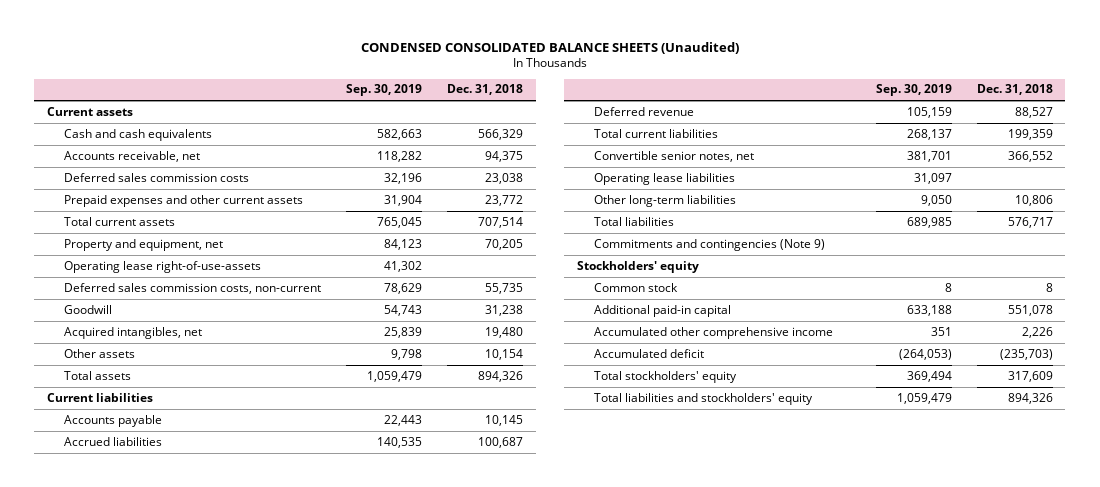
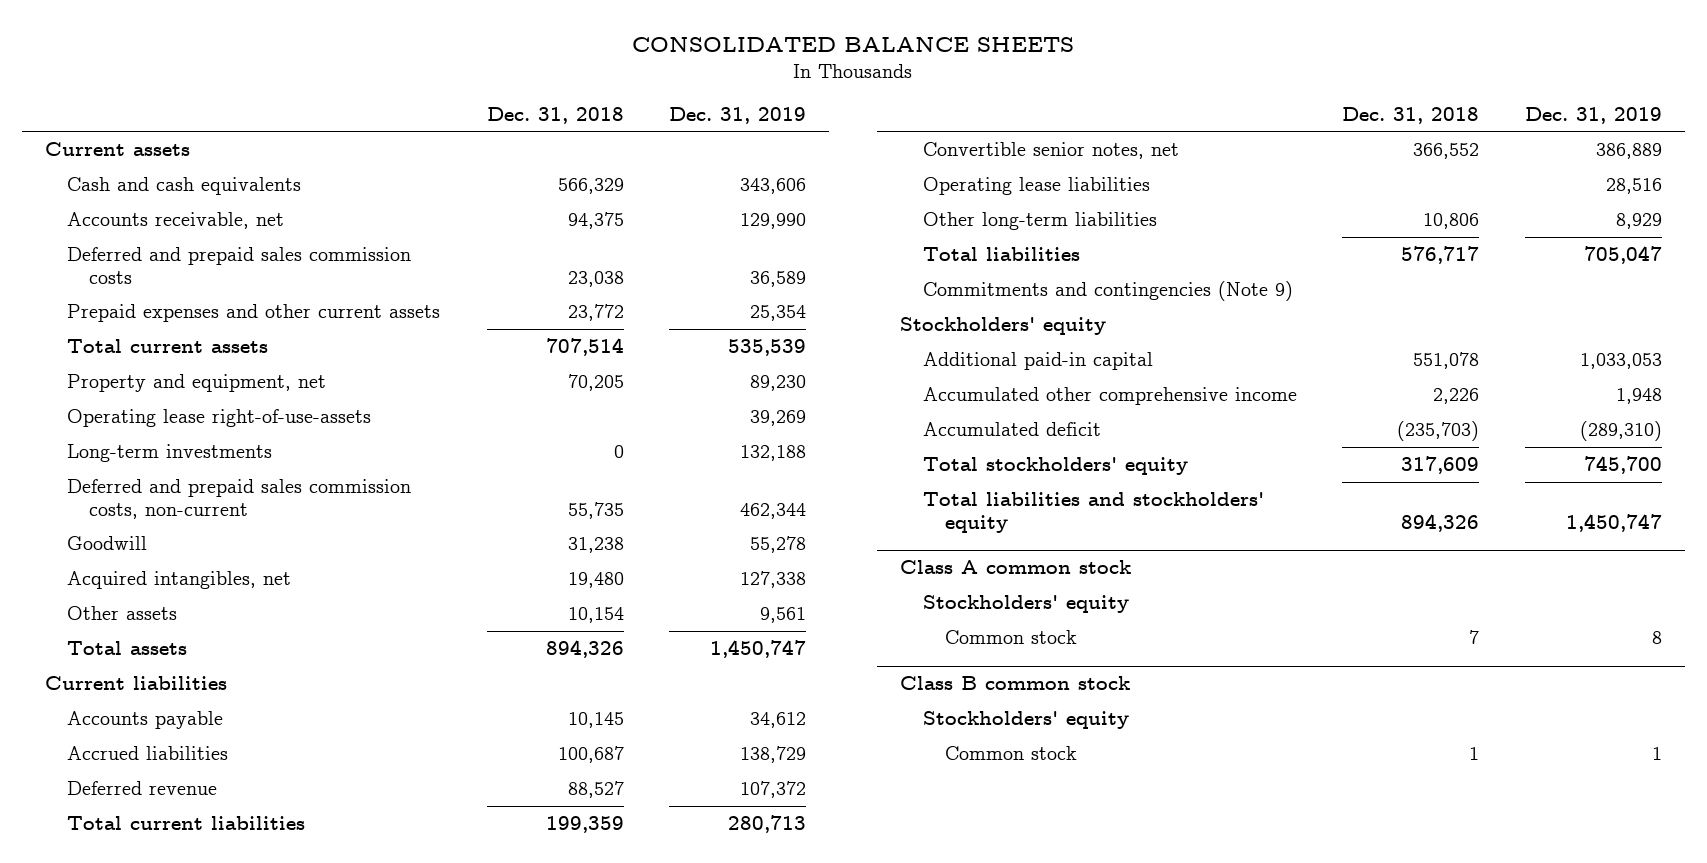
- CONDENSED CONSOLIDATED BALANCE SHEETS (Unaudited)
+ CONSOLIDATED BALANCE SHEETS
- | Sep. 30, 2019 | Dec. 31, 2018
+ | Dec. 31, 2018 | Dec. 31, 2019
- Deferred sales commission costs | 32,196 | 23,038
+ Deferred and prepaid sales commission costs | 23,038 | 36,589
- Deferred sales commission costs, non-current | 78,629 | 55,735
+ Long-term investments | 0 | 132,188
+ Deferred and prepaid sales commission costs, non-current | 55,735 | 462,344
- Common stock | 8 | 8
+ Class A common stock
+ Stockholders' equity
+ Common stock | 7 | 8
+ Class B common stock
+ Stockholders' equity
+ Common stock | 1 | 1

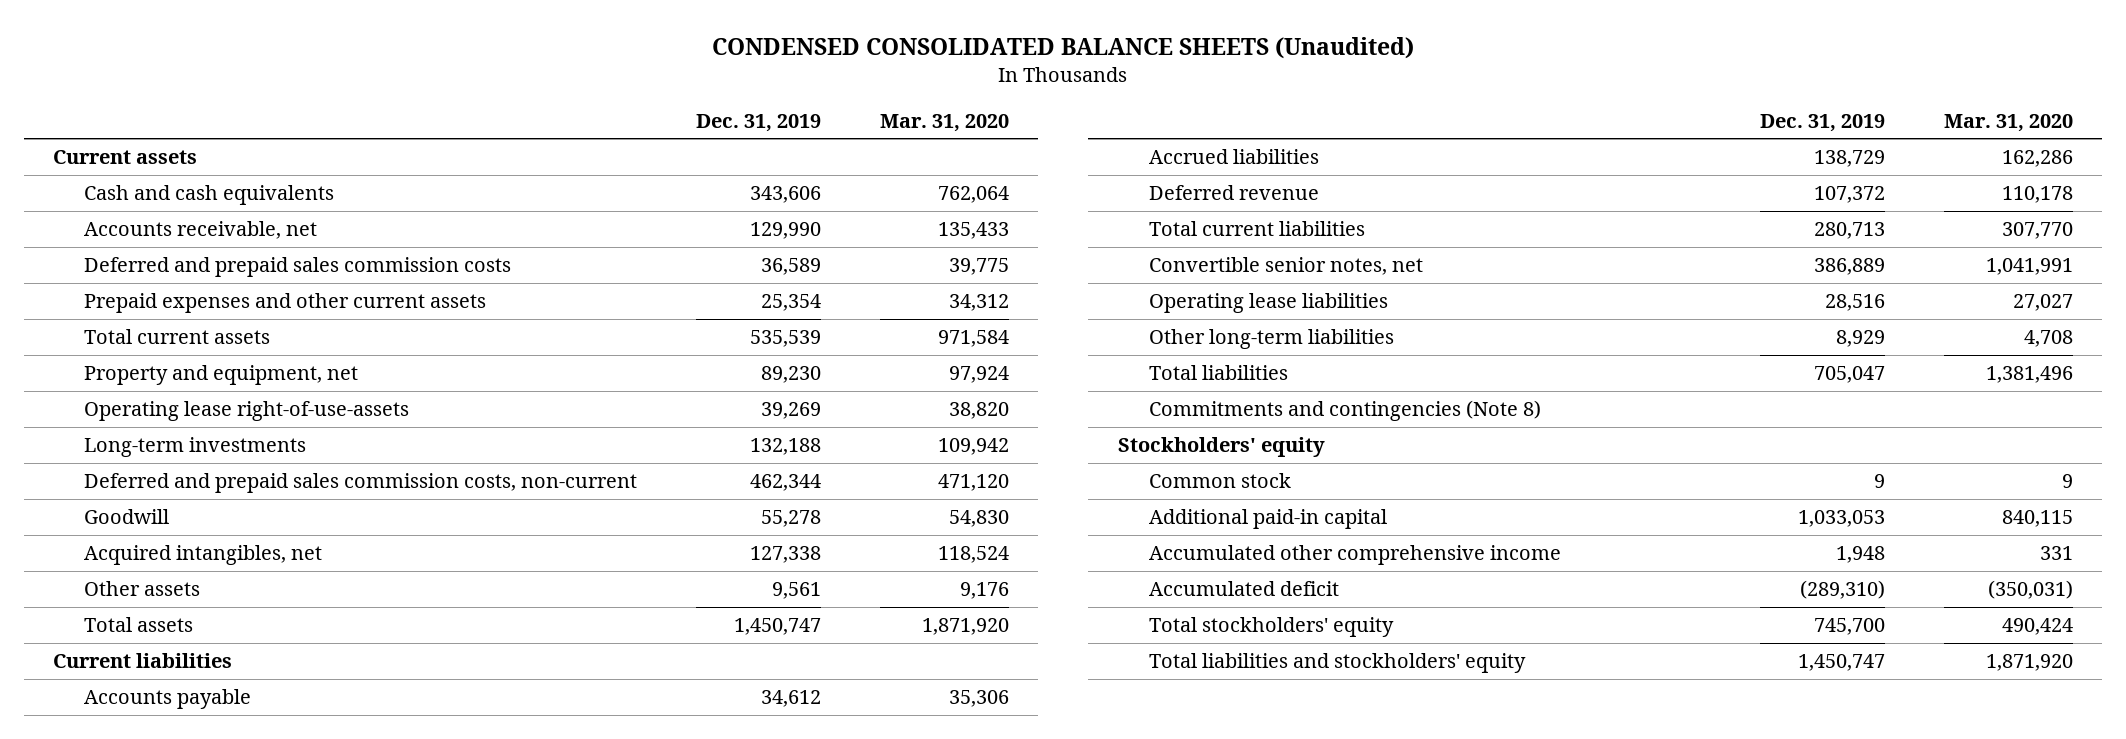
- CONSOLIDATED BALANCE SHEETS
+ CONDENSED CONSOLIDATED BALANCE SHEETS (Unaudited)
- | Dec. 31, 2018 | Dec. 31, 2019
+ | Dec. 31, 2019 | Mar. 31, 2020
- Commitments and contingencies (Note 9)
+ Commitments and contingencies (Note 8)
+ Common stock | 9 | 9
- Class A common stock
- Stockholders' equity
- Common stock | 7 | 8
- Class B common stock
- Stockholders' equity
- Common stock | 1 | 1

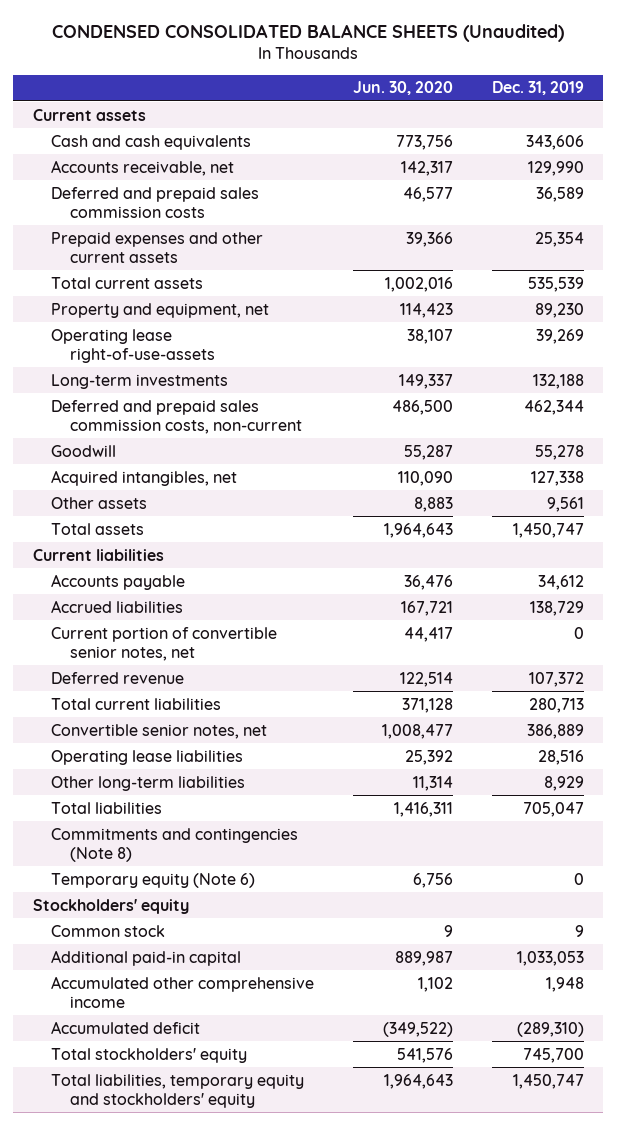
- | Dec. 31, 2019 | Mar. 31, 2020
+ | Jun. 30, 2020 | Dec. 31, 2019
+ Current portion of convertible senior notes, net | 44,417 | 0
+ Temporary equity (Note 6) | 6,756 | 0
- Total liabilities and stockholders' equity | 1,450,747 | 1,871,920
+ Total liabilities, temporary equity and stockholders' equity | 1,964,643 | 1,450,747

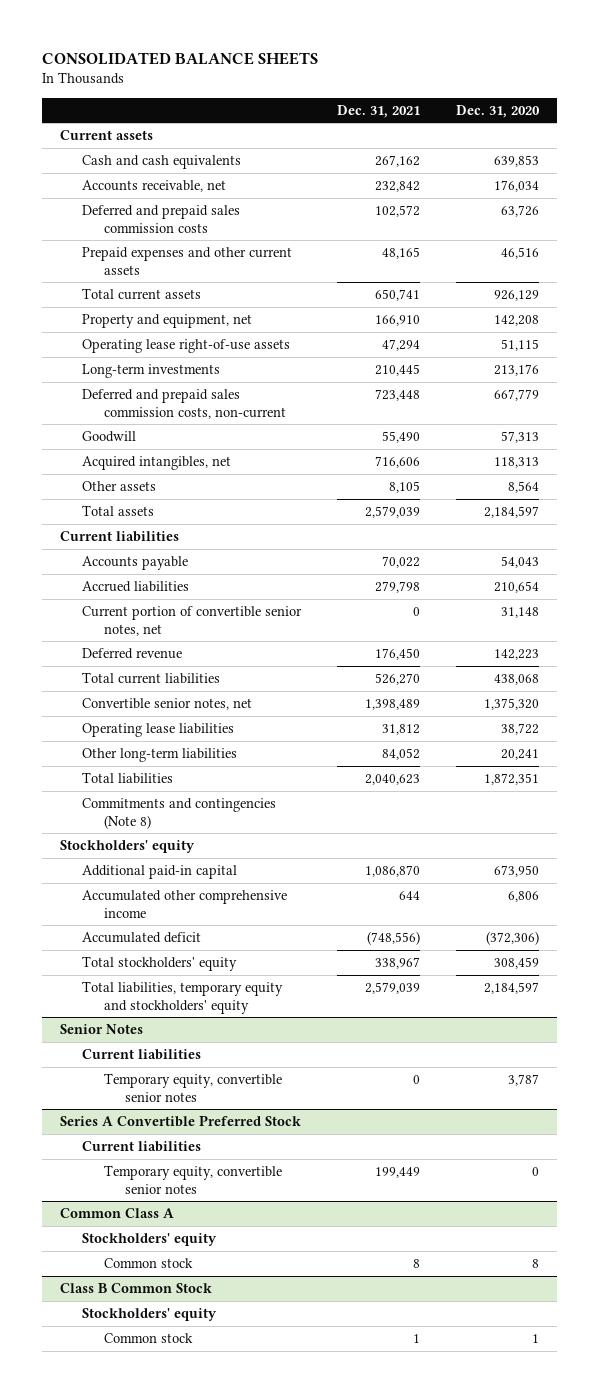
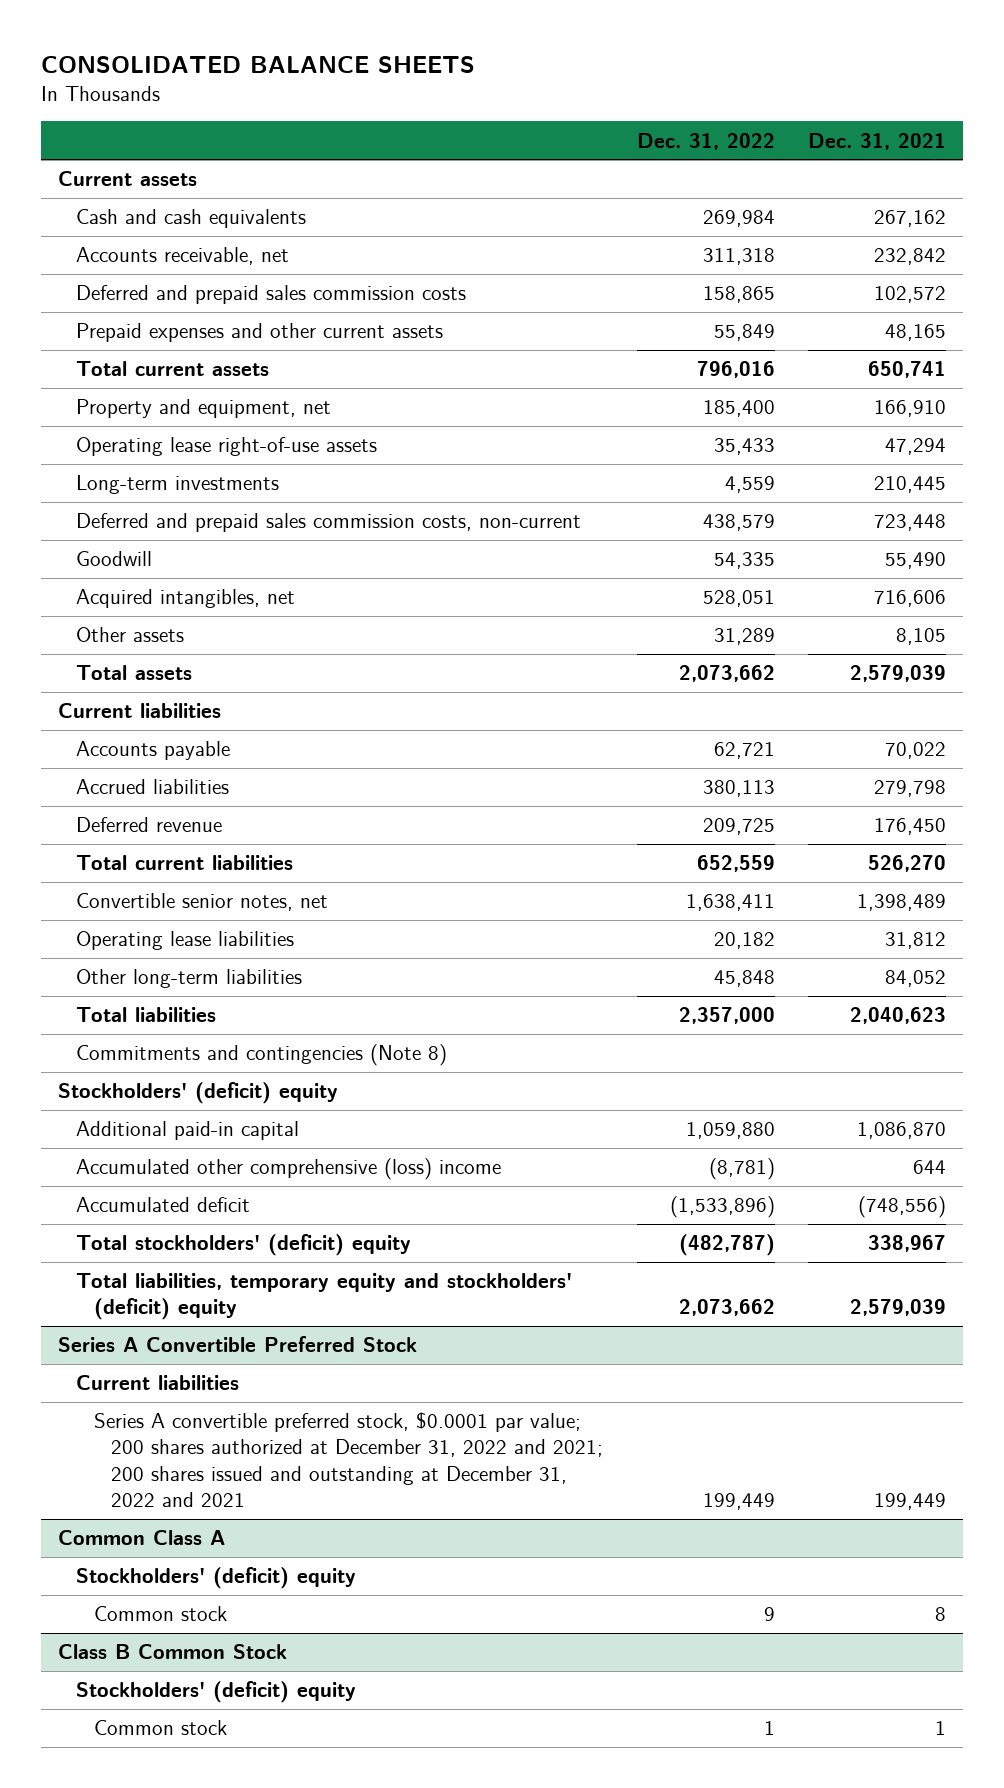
- | Dec. 31, 2021 | Dec. 31, 2020
+ | Dec. 31, 2022 | Dec. 31, 2021
- Current portion of convertible senior notes, net | 0 | 31,148
- Stockholders' equity
+ Stockholders' (deficit) equity
- Accumulated other comprehensive income | 644 | 6,806
+ Accumulated other comprehensive (loss) income | (8,781) | 644
- Total stockholders' equity | 338,967 | 308,459
- Total liabilities, temporary equity and stockholders' equity | 2,579,039 | 2,184,597
- Senior Notes
- Current liabilities
- Temporary equity, convertible senior notes | 0 | 3,787
+ Total stockholders' (deficit) equity | (482,787) | 338,967
+ Total liabilities, temporary equity and stockholders' (deficit) equity | 2,073,662 | 2,579,039
@ Series A Convertible Preferred Stock
- Temporary equity, convertible senior notes | 199,449 | 0
+ Series A convertible preferred stock, $0.0001 par value; 200 shares authorized at December 31, 2022 and 2021; 200 shares issued and outstanding at December 31, 2022 and 2021 | 199,449 | 199,449
@ Common Class A
- Stockholders' equity
+ Stockholders' (deficit) equity
@ Class B Common Stock
- Stockholders' equity
+ Stockholders' (deficit) equity

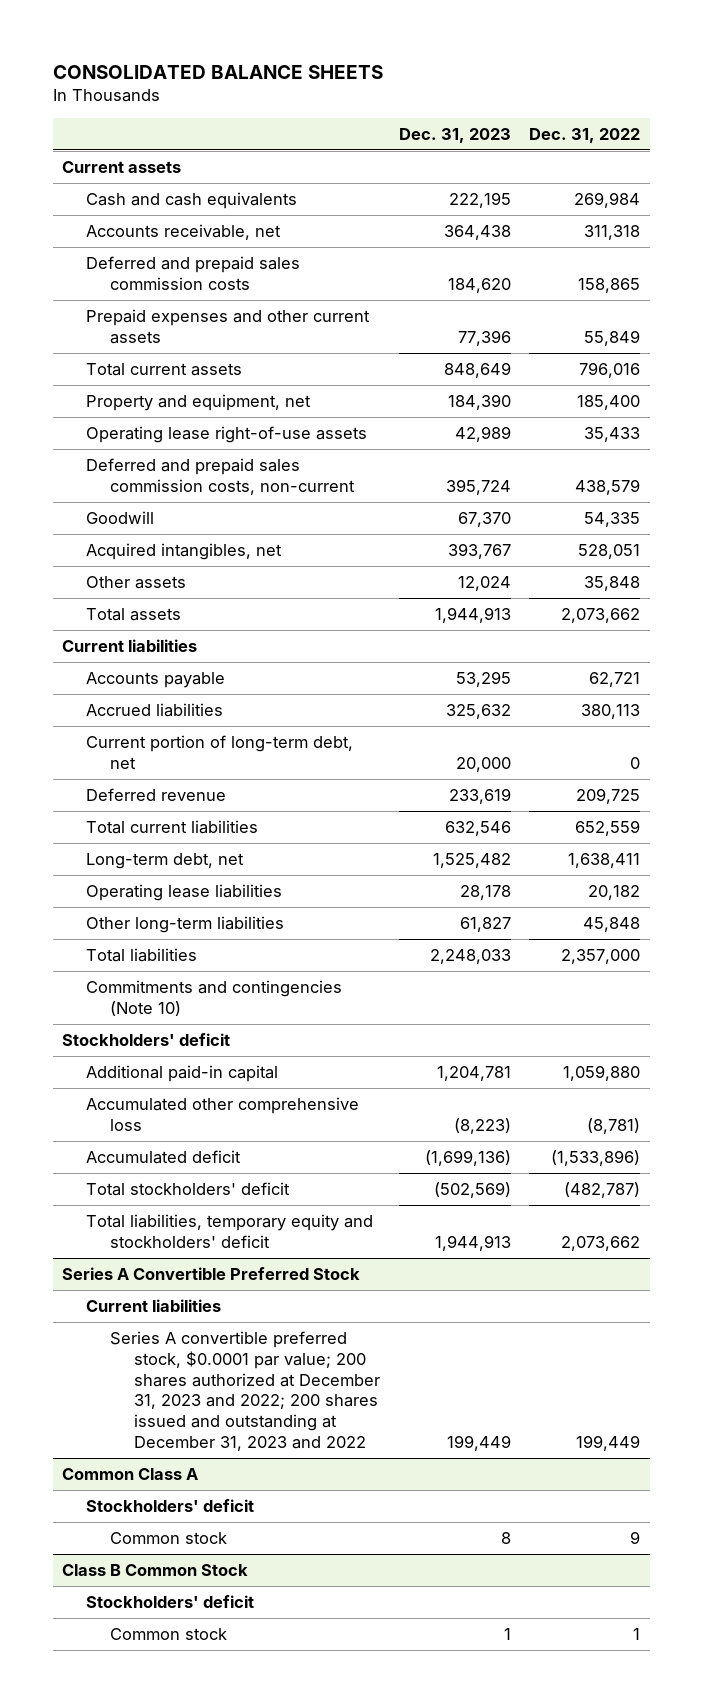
- | Dec. 31, 2022 | Dec. 31, 2021
+ | Dec. 31, 2023 | Dec. 31, 2022
- Long-term investments | 4,559 | 210,445
- Other assets | 31,289 | 8,105
+ Other assets | 12,024 | 35,848
+ Current portion of long-term debt, net | 20,000 | 0
- Convertible senior notes, net | 1,638,411 | 1,398,489
+ Long-term debt, net | 1,525,482 | 1,638,411
- Commitments and contingencies (Note 8)
- Stockholders' (deficit) equity
+ Commitments and contingencies (Note 10)
+ Stockholders' deficit
- Accumulated other comprehensive (loss) income | (8,781) | 644
+ Accumulated other comprehensive loss | (8,223) | (8,781)
- Total stockholders' (deficit) equity | (482,787) | 338,967
- Total liabilities, temporary equity and stockholders' (deficit) equity | 2,073,662 | 2,579,039
+ Total stockholders' deficit | (502,569) | (482,787)
+ Total liabilities, temporary equity and stockholders' deficit | 1,944,913 | 2,073,662
@ Series A Convertible Preferred Stock
- Series A convertible preferred stock, $0.0001 par value; 200 shares authorized at December 31, 2022 and 2021; 200 shares issued and outstanding at December 31, 2022 and 2021 | 199,449 | 199,449
+ Series A convertible preferred stock, $0.0001 par value; 200 shares authorized at December 31, 2023 and 2022; 200 shares issued and outstanding at December 31, 2023 and 2022 | 199,449 | 199,449
@ Common Class A
- Stockholders' (deficit) equity
+ Stockholders' deficit
@ Class B Common Stock
- Stockholders' (deficit) equity
+ Stockholders' deficit

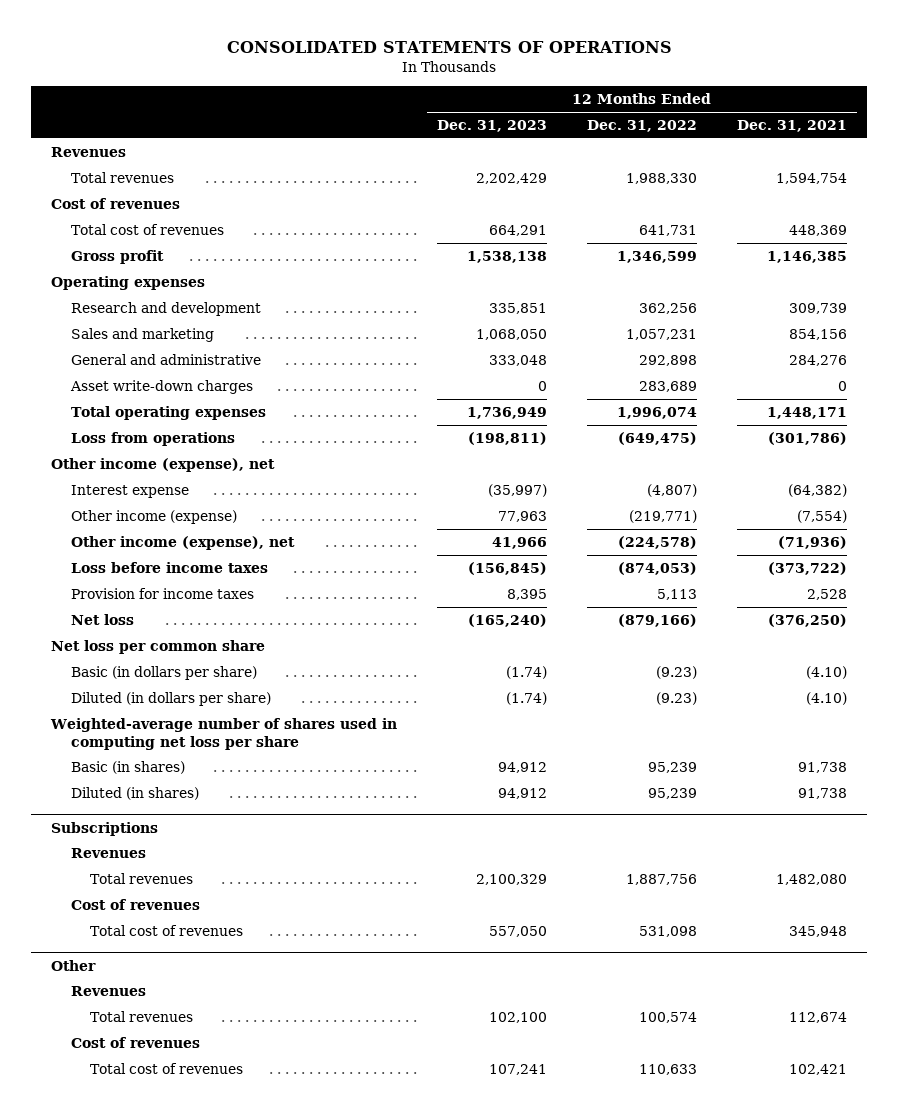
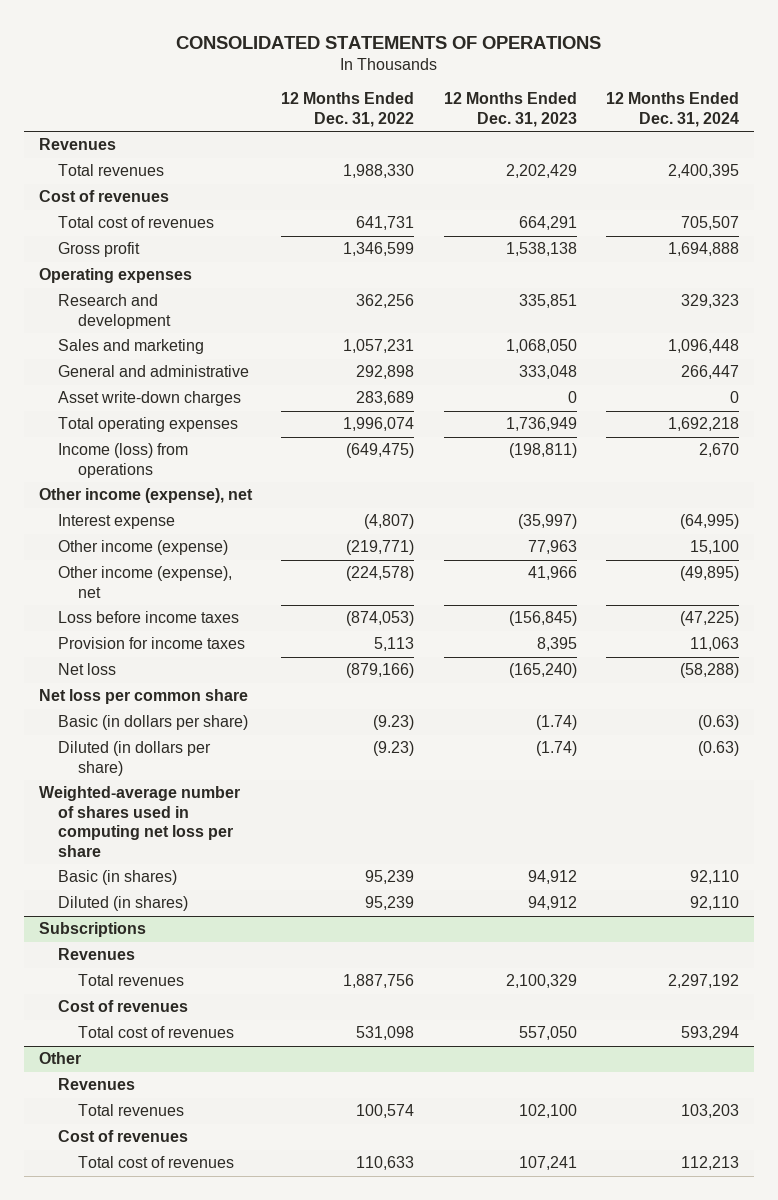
- | 12 Months Ended Dec. 31, 2023 | 12 Months Ended Dec. 31, 2022 | 12 Months Ended Dec. 31, 2021
+ | 12 Months Ended Dec. 31, 2022 | 12 Months Ended Dec. 31, 2023 | 12 Months Ended Dec. 31, 2024
- Loss from operations | (198,811) | (649,475) | (301,786)
+ Income (loss) from operations | (649,475) | (198,811) | 2,670

